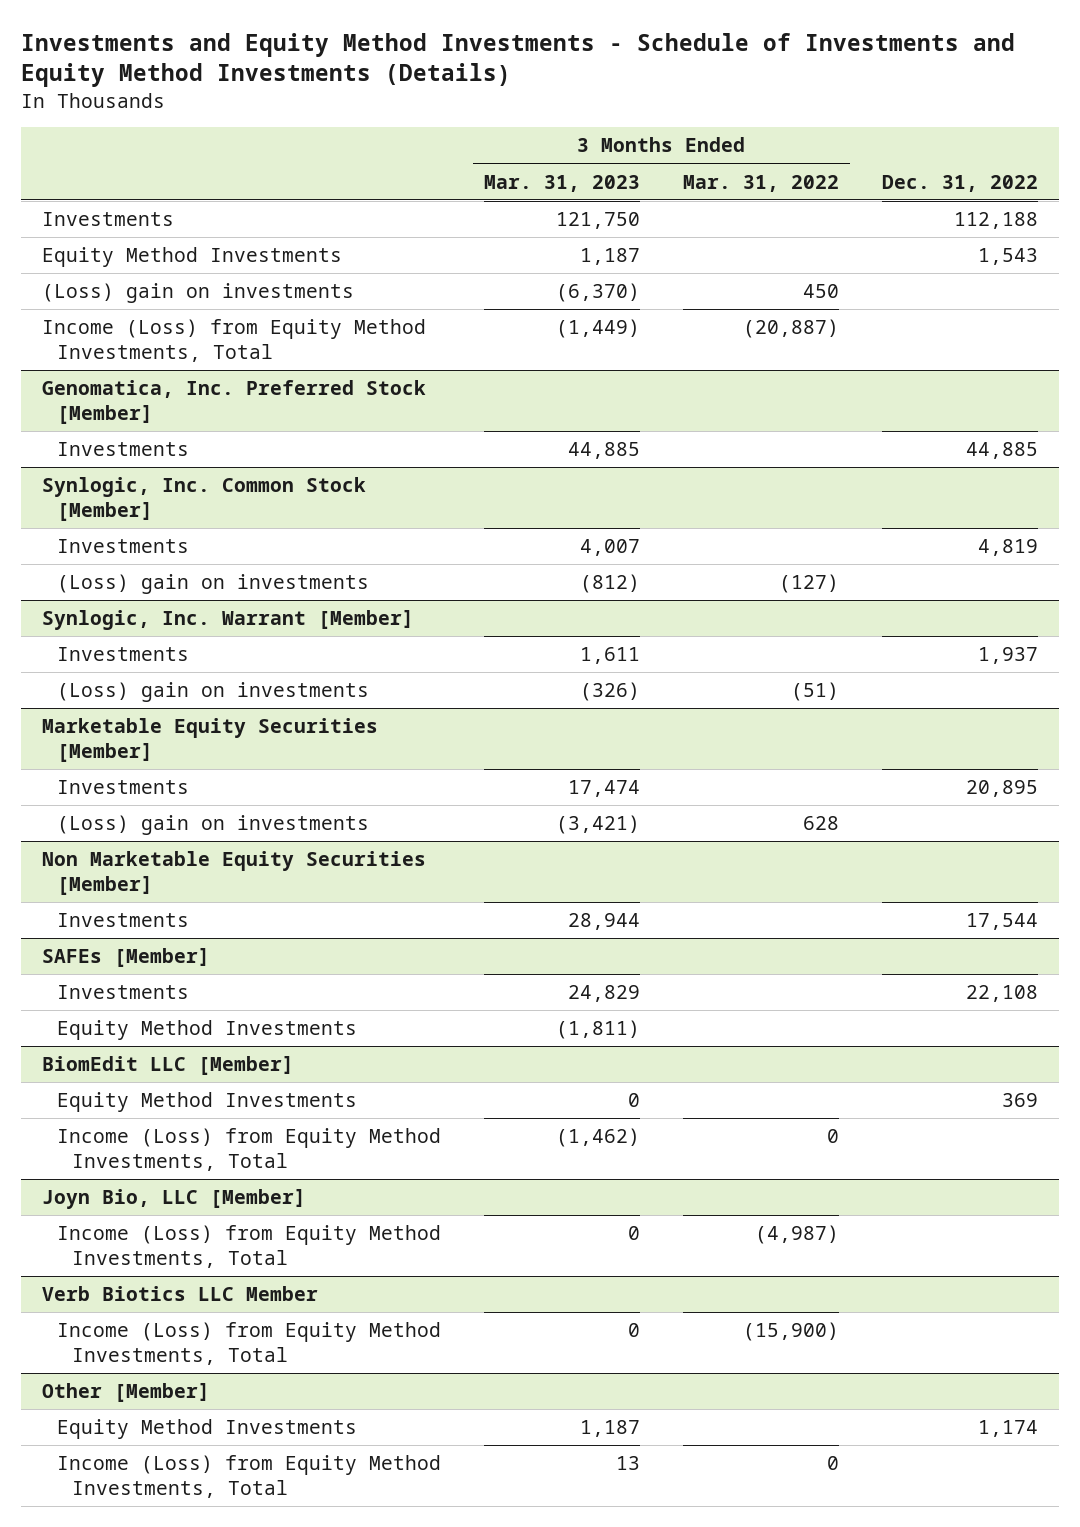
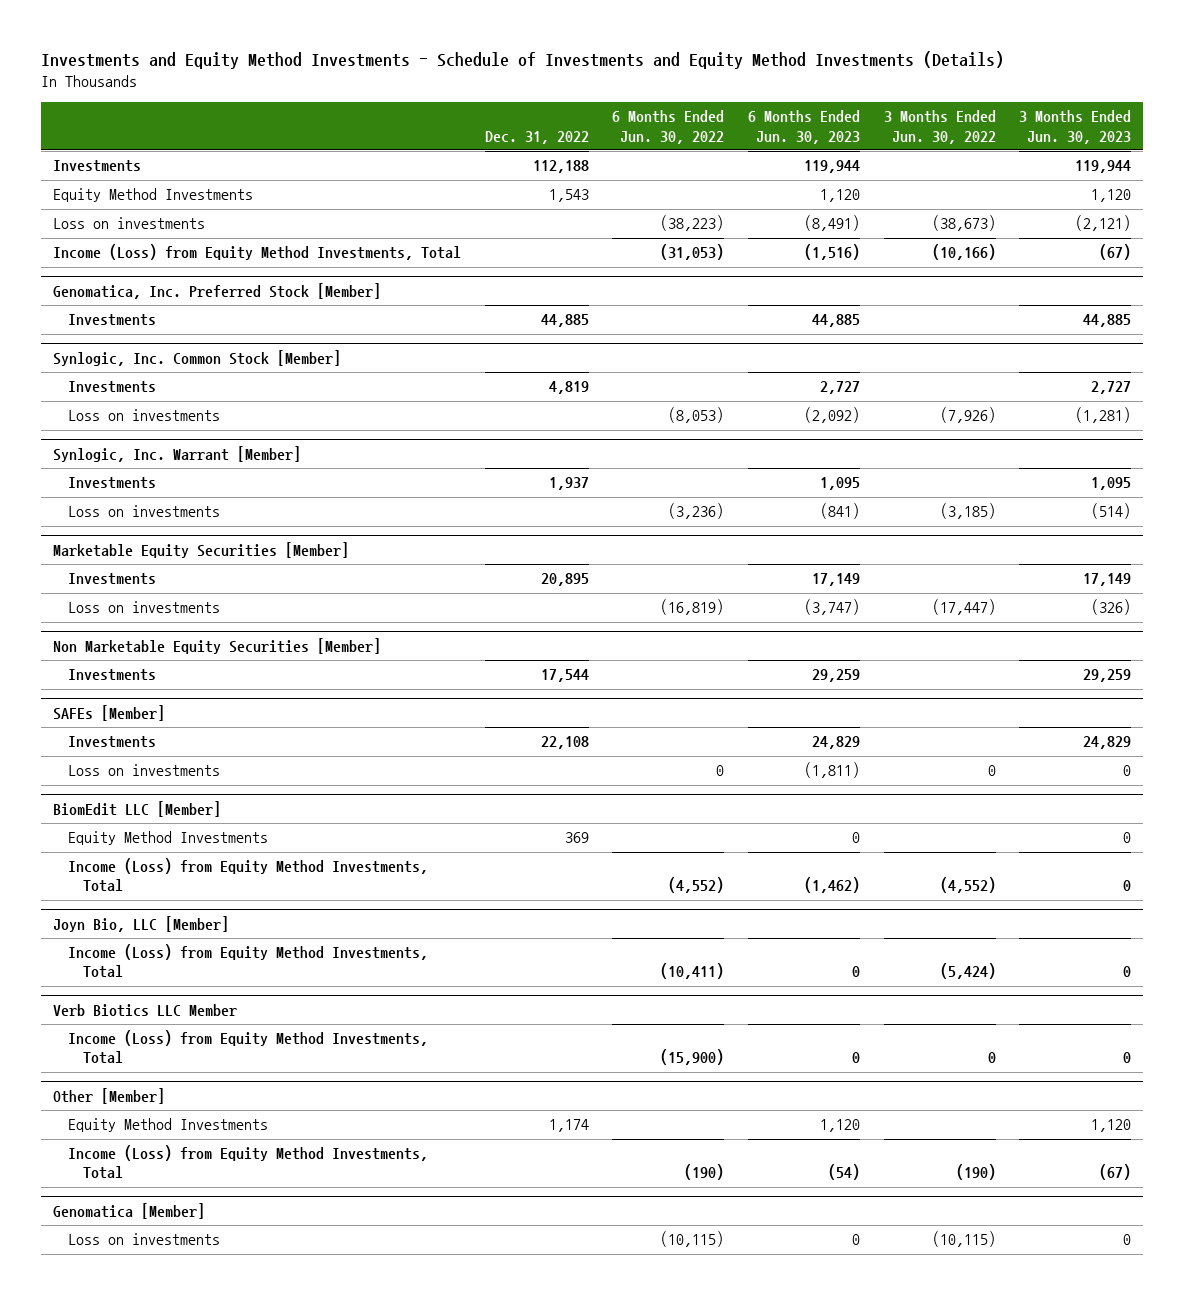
- | 3 Months Ended Mar. 31, 2023 | 3 Months Ended Mar. 31, 2022 | Dec. 31, 2022
+ | Dec. 31, 2022 | 6 Months Ended Jun. 30, 2022 | 6 Months Ended Jun. 30, 2023 | 3 Months Ended Jun. 30, 2022 | 3 Months Ended Jun. 30, 2023
- (Loss) gain on investments | (6,370) | 450 |
+ Loss on investments | | (38,223) | (8,491) | (38,673) | (2,121)
@ Synlogic, Inc. Common Stock [Member]
- (Loss) gain on investments | (812) | (127) |
+ Loss on investments | | (8,053) | (2,092) | (7,926) | (1,281)
@ Synlogic, Inc. Warrant [Member]
- (Loss) gain on investments | (326) | (51) |
+ Loss on investments | | (3,236) | (841) | (3,185) | (514)
@ Marketable Equity Securities [Member]
- (Loss) gain on investments | (3,421) | 628 |
+ Loss on investments | | (16,819) | (3,747) | (17,447) | (326)
@ SAFEs [Member]
- Equity Method Investments | (1,811) | |
+ Loss on investments | | 0 | (1,811) | 0 | 0
+ Genomatica [Member]
+ Loss on investments | | (10,115) | 0 | (10,115) | 0

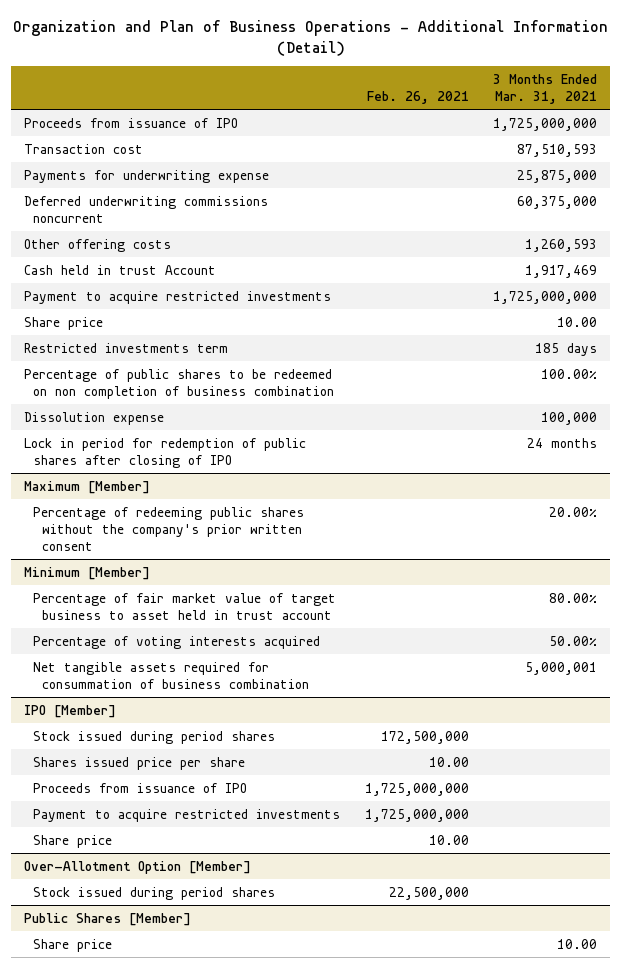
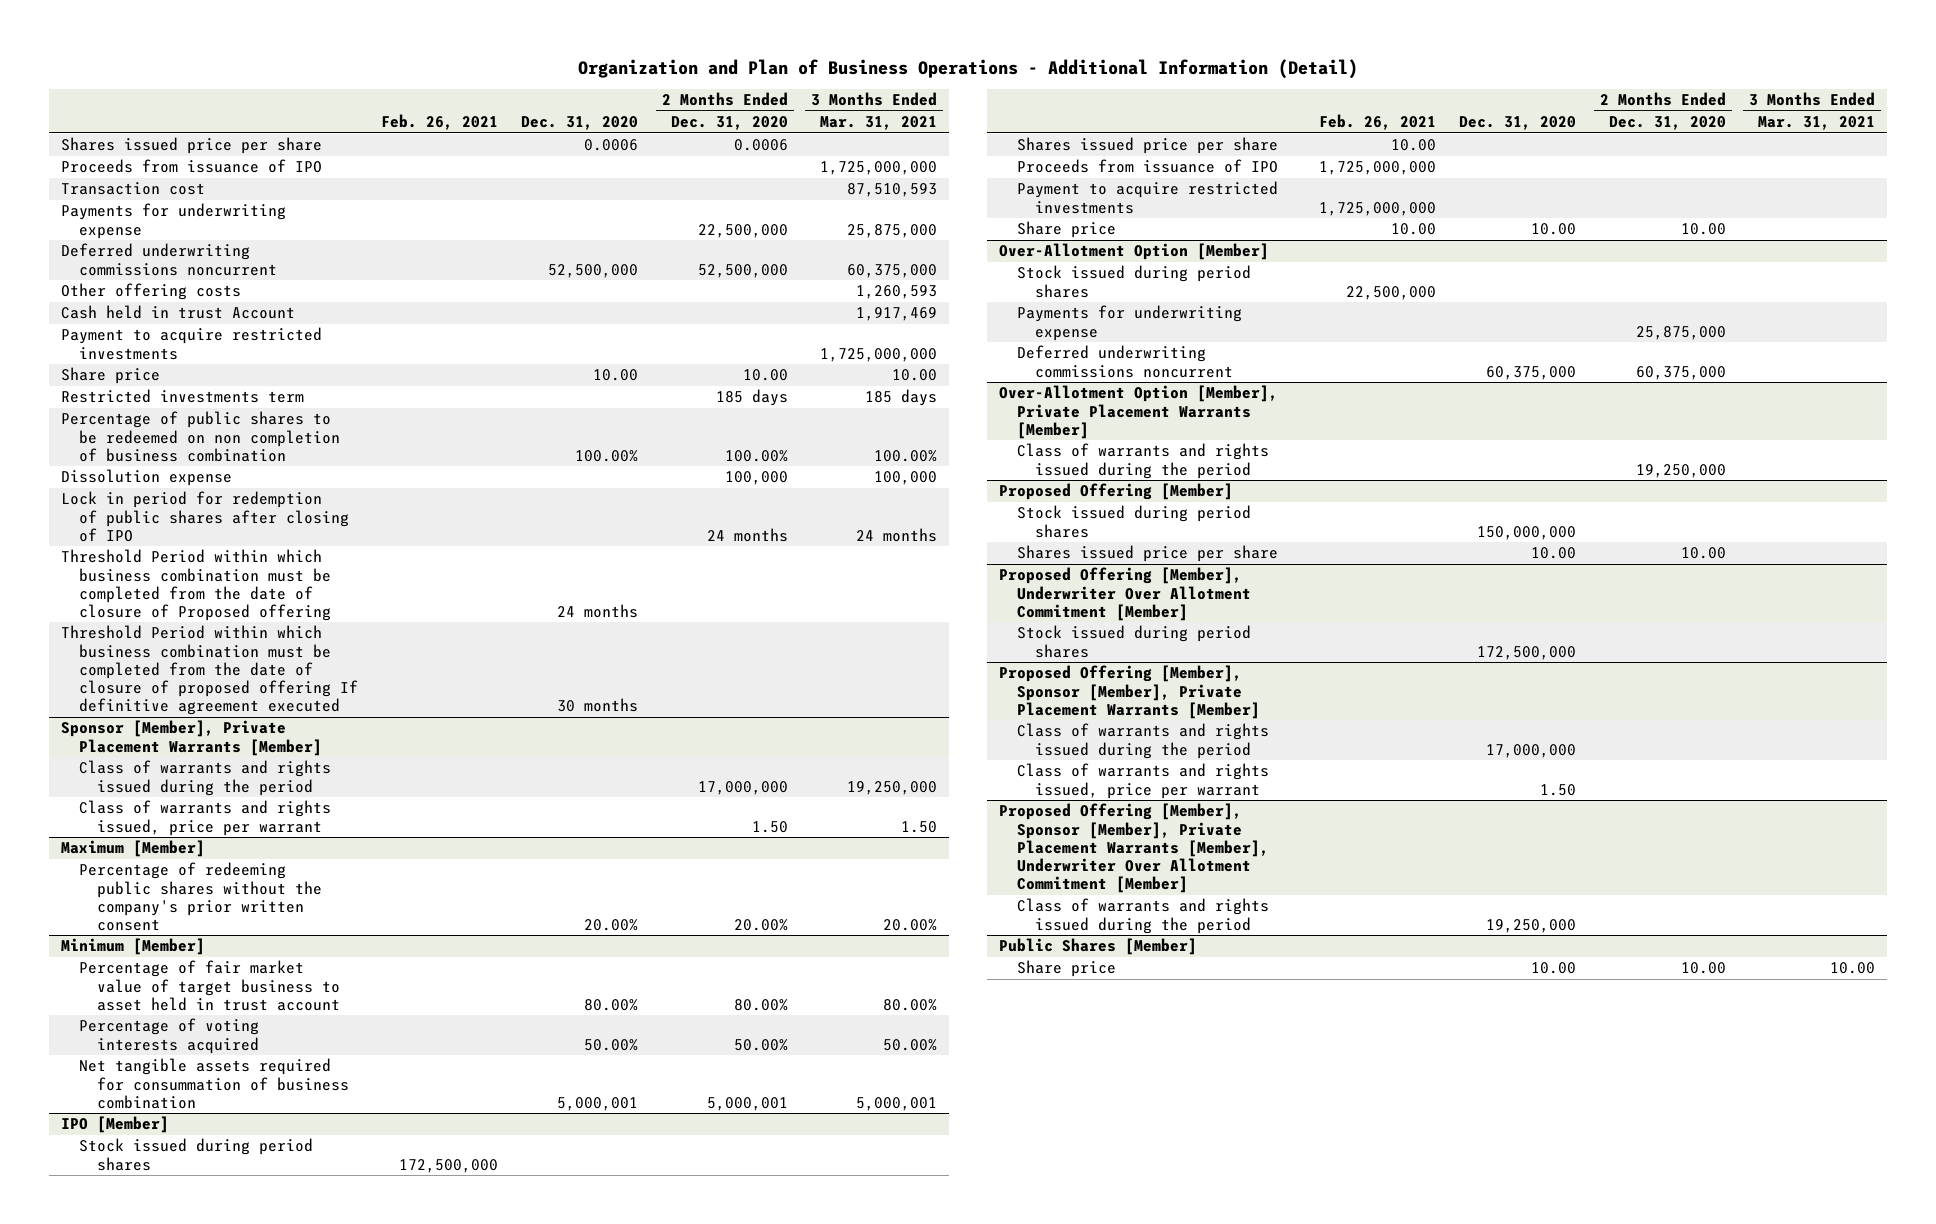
- | Feb. 26, 2021 | 3 Months Ended Mar. 31, 2021
+ | Feb. 26, 2021 | Dec. 31, 2020 | 2 Months Ended Dec. 31, 2020 | 3 Months Ended Mar. 31, 2021
+ Shares issued price per share | | 0.0006 | 0.0006 |
+ Threshold Period within which business combination must be completed from the date of closure of Proposed offering | | 24 months | |
+ Threshold Period within which business combination must be completed from the date of closure of proposed offering If definitive agreement executed | | 30 months | |
+ Sponsor [Member], Private Placement Warrants [Member]
+ Class of warrants and rights issued during the period | | | 17,000,000 | 19,250,000
+ Class of warrants and rights issued, price per warrant | | | 1.50 | 1.50
@ Over-Allotment Option [Member]
+ Payments for underwriting expense | | | 25,875,000 |
+ Deferred underwriting commissions noncurrent | | 60,375,000 | 60,375,000 |
+ Over-Allotment Option [Member], Private Placement Warrants [Member]
+ Class of warrants and rights issued during the period | | | 19,250,000 |
+ Proposed Offering [Member]
+ Stock issued during period shares | | 150,000,000 | |
+ Shares issued price per share | | 10.00 | 10.00 |
+ Proposed Offering [Member], Underwriter Over Allotment Commitment [Member]
+ Stock issued during period shares | | 172,500,000 | |
+ Proposed Offering [Member], Sponsor [Member], Private Placement Warrants [Member]
+ Class of warrants and rights issued during the period | | 17,000,000 | |
+ Class of warrants and rights issued, price per warrant | | 1.50 | |
+ Proposed Offering [Member], Sponsor [Member], Private Placement Warrants [Member], Underwriter Over Allotment Commitment [Member]
+ Class of warrants and rights issued during the period | | 19,250,000 | |

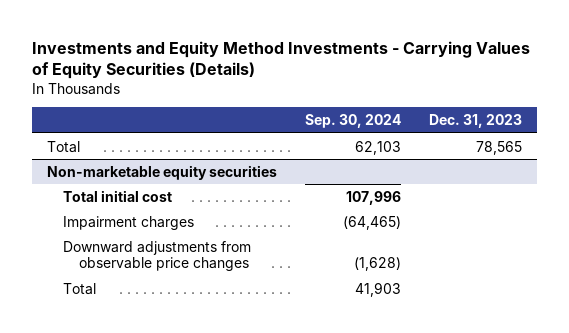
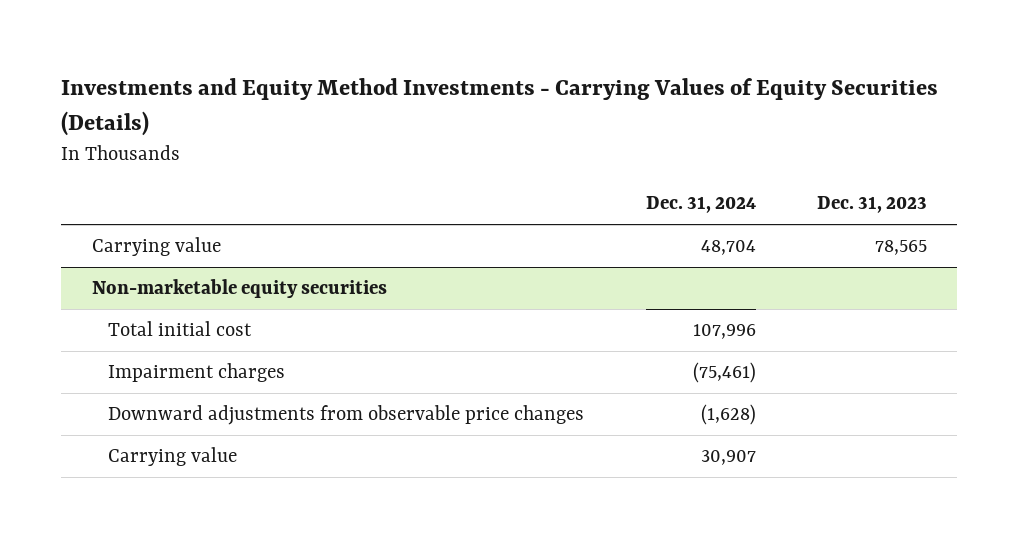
- | Sep. 30, 2024 | Dec. 31, 2023
+ | Dec. 31, 2024 | Dec. 31, 2023
- Total | 62,103 | 78,565
+ Carrying value | 48,704 | 78,565
@ Non-marketable equity securities
- Total | 41,903 |
+ Carrying value | 30,907 |

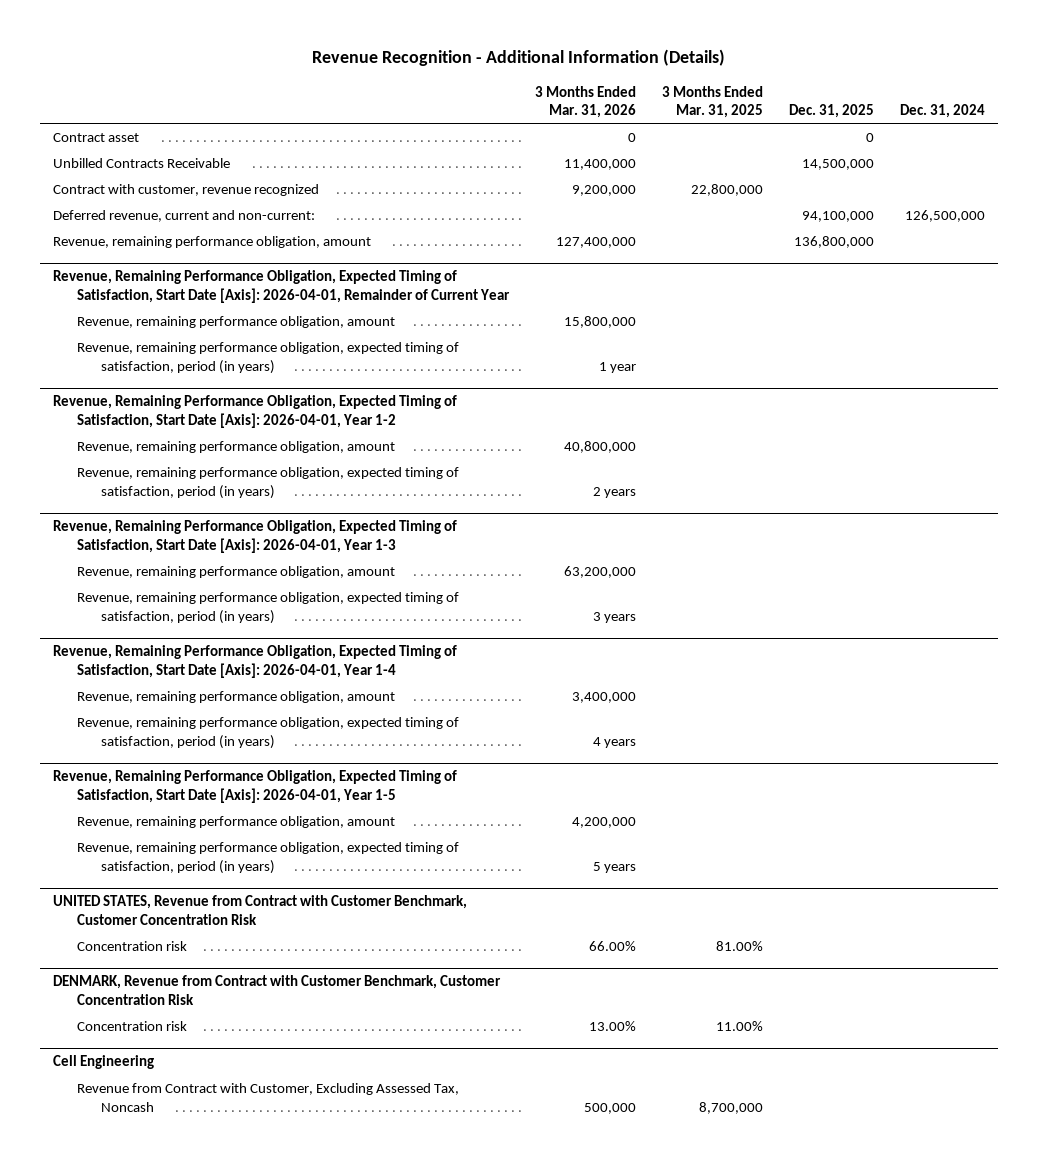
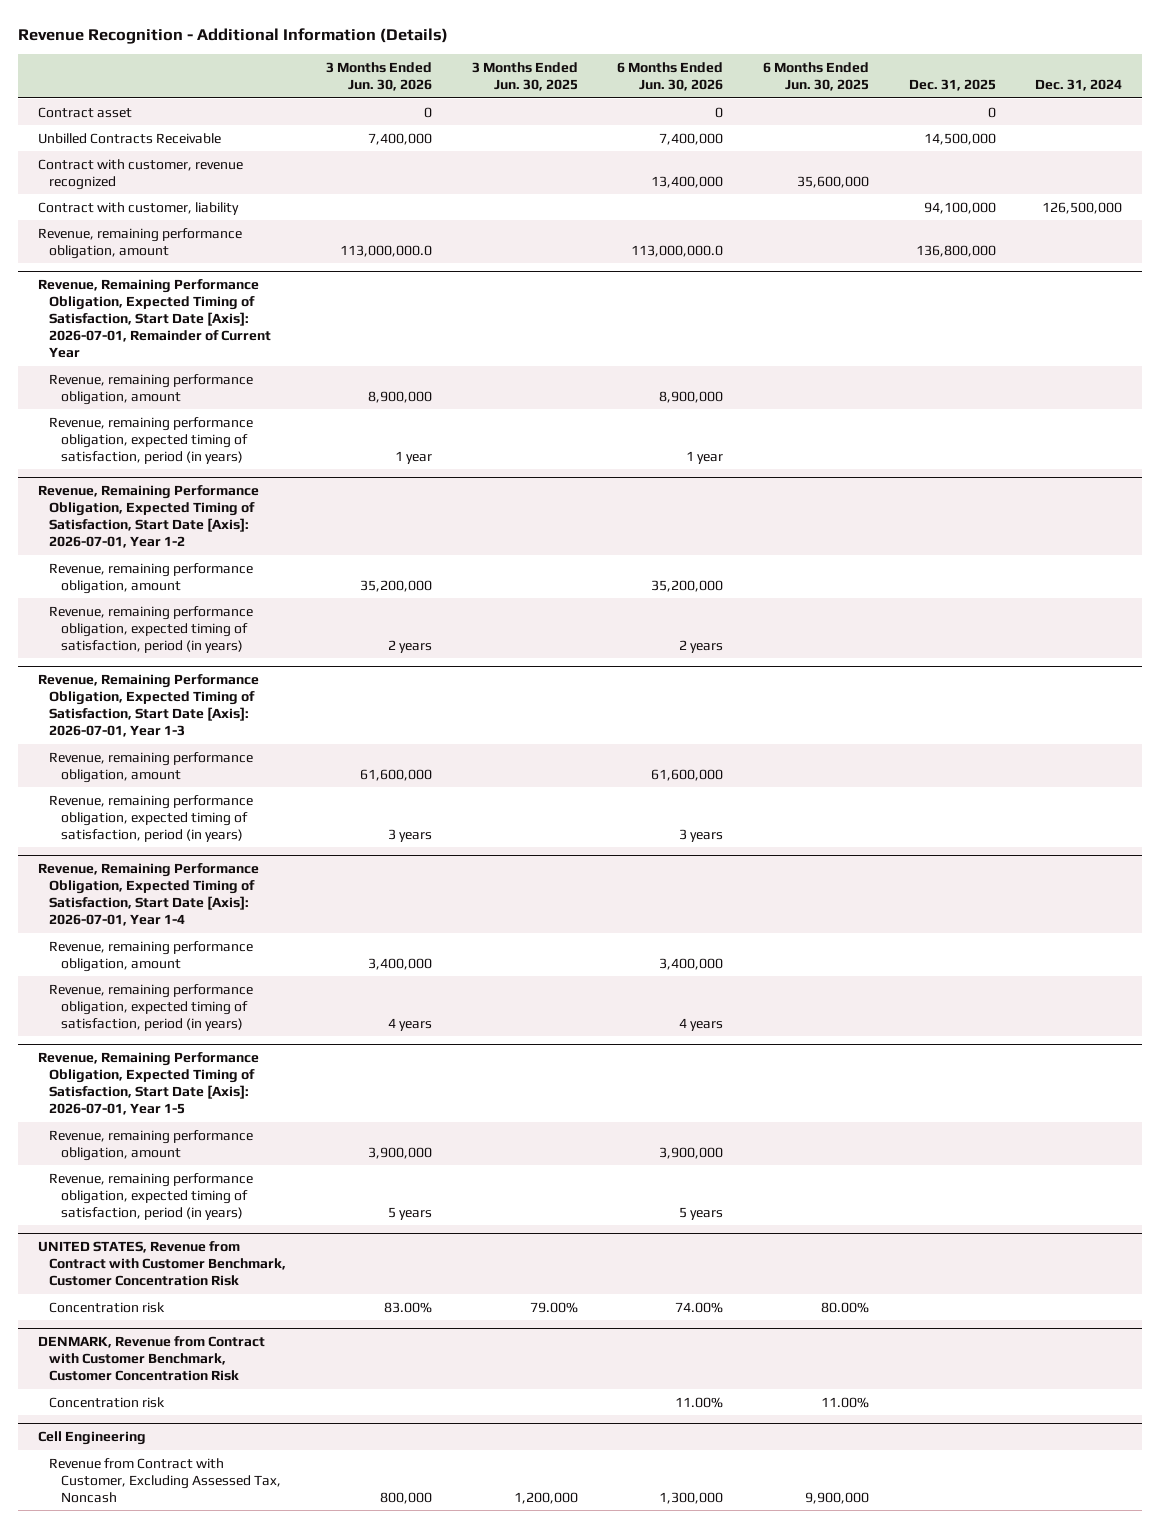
- | 3 Months Ended Mar. 31, 2026 | 3 Months Ended Mar. 31, 2025 | Dec. 31, 2025 | Dec. 31, 2024
+ | 3 Months Ended Jun. 30, 2026 | 3 Months Ended Jun. 30, 2025 | 6 Months Ended Jun. 30, 2026 | 6 Months Ended Jun. 30, 2025 | Dec. 31, 2025 | Dec. 31, 2024
- Deferred revenue, current and non-current: | | | 94,100,000 | 126,500,000
+ Contract with customer, liability | | | | | 94,100,000 | 126,500,000
- Revenue, Remaining Performance Obligation, Expected Timing of Satisfaction, Start Date [Axis]: 2026-04-01, Remainder of Current Year
+ Revenue, Remaining Performance Obligation, Expected Timing of Satisfaction, Start Date [Axis]: 2026-07-01, Remainder of Current Year
- Revenue, Remaining Performance Obligation, Expected Timing of Satisfaction, Start Date [Axis]: 2026-04-01, Year 1-2
+ Revenue, Remaining Performance Obligation, Expected Timing of Satisfaction, Start Date [Axis]: 2026-07-01, Year 1-2
- Revenue, Remaining Performance Obligation, Expected Timing of Satisfaction, Start Date [Axis]: 2026-04-01, Year 1-3
+ Revenue, Remaining Performance Obligation, Expected Timing of Satisfaction, Start Date [Axis]: 2026-07-01, Year 1-3
- Revenue, Remaining Performance Obligation, Expected Timing of Satisfaction, Start Date [Axis]: 2026-04-01, Year 1-4
+ Revenue, Remaining Performance Obligation, Expected Timing of Satisfaction, Start Date [Axis]: 2026-07-01, Year 1-4
- Revenue, Remaining Performance Obligation, Expected Timing of Satisfaction, Start Date [Axis]: 2026-04-01, Year 1-5
+ Revenue, Remaining Performance Obligation, Expected Timing of Satisfaction, Start Date [Axis]: 2026-07-01, Year 1-5

